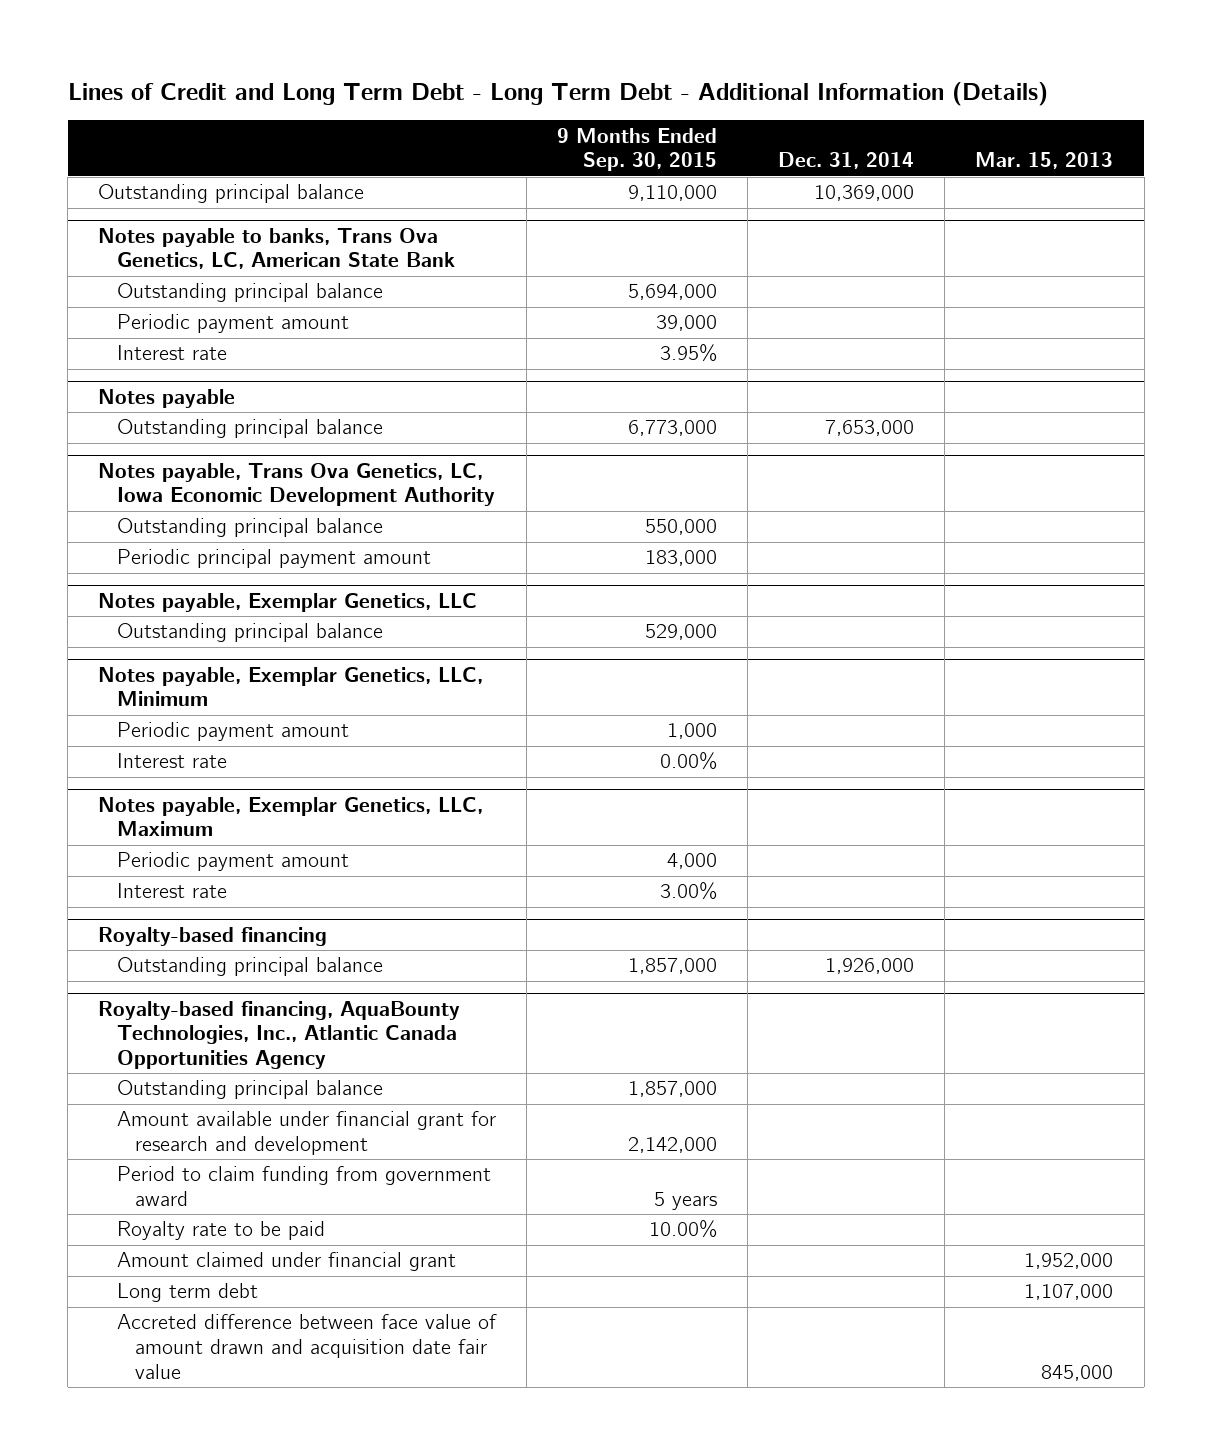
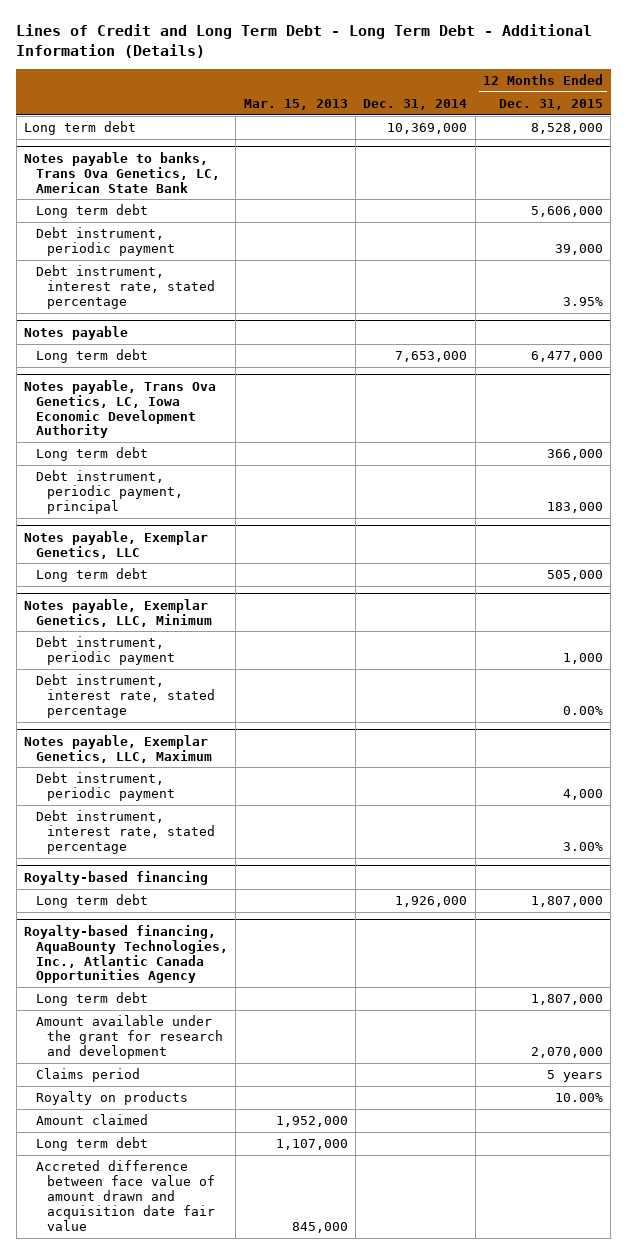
- | 9 Months Ended Sep. 30, 2015 | Dec. 31, 2014 | Mar. 15, 2013
+ | Mar. 15, 2013 | Dec. 31, 2014 | 12 Months Ended Dec. 31, 2015
- Outstanding principal balance | 9,110,000 | 10,369,000 |
+ Long term debt | | 10,369,000 | 8,528,000
@ Notes payable to banks, Trans Ova Genetics, LC, American State Bank
- Outstanding principal balance | 5,694,000 | |
- Periodic payment amount | 39,000 | |
- Interest rate | 3.95% | |
+ Long term debt | | | 5,606,000
+ Debt instrument, periodic payment | | | 39,000
+ Debt instrument, interest rate, stated percentage | | | 3.95%
@ Notes payable
- Outstanding principal balance | 6,773,000 | 7,653,000 |
+ Long term debt | | 7,653,000 | 6,477,000
@ Notes payable, Trans Ova Genetics, LC, Iowa Economic Development Authority
- Outstanding principal balance | 550,000 | |
- Periodic principal payment amount | 183,000 | |
+ Long term debt | | | 366,000
+ Debt instrument, periodic payment, principal | | | 183,000
@ Notes payable, Exemplar Genetics, LLC
- Outstanding principal balance | 529,000 | |
+ Long term debt | | | 505,000
@ Notes payable, Exemplar Genetics, LLC, Minimum
- Periodic payment amount | 1,000 | |
- Interest rate | 0.00% | |
+ Debt instrument, periodic payment | | | 1,000
+ Debt instrument, interest rate, stated percentage | | | 0.00%
@ Notes payable, Exemplar Genetics, LLC, Maximum
- Periodic payment amount | 4,000 | |
- Interest rate | 3.00% | |
+ Debt instrument, periodic payment | | | 4,000
+ Debt instrument, interest rate, stated percentage | | | 3.00%
@ Royalty-based financing
- Outstanding principal balance | 1,857,000 | 1,926,000 |
+ Long term debt | | 1,926,000 | 1,807,000
@ Royalty-based financing, AquaBounty Technologies, Inc., Atlantic Canada Opportunities Agency
- Outstanding principal balance | 1,857,000 | |
- Amount available under financial grant for research and development | 2,142,000 | |
- Period to claim funding from government award | 5 years | |
- Royalty rate to be paid | 10.00% | |
- Amount claimed under financial grant | | | 1,952,000
+ Long term debt | | | 1,807,000
+ Amount available under the grant for research and development | | | 2,070,000
+ Claims period | | | 5 years
+ Royalty on products | | | 10.00%
+ Amount claimed | 1,952,000 | |

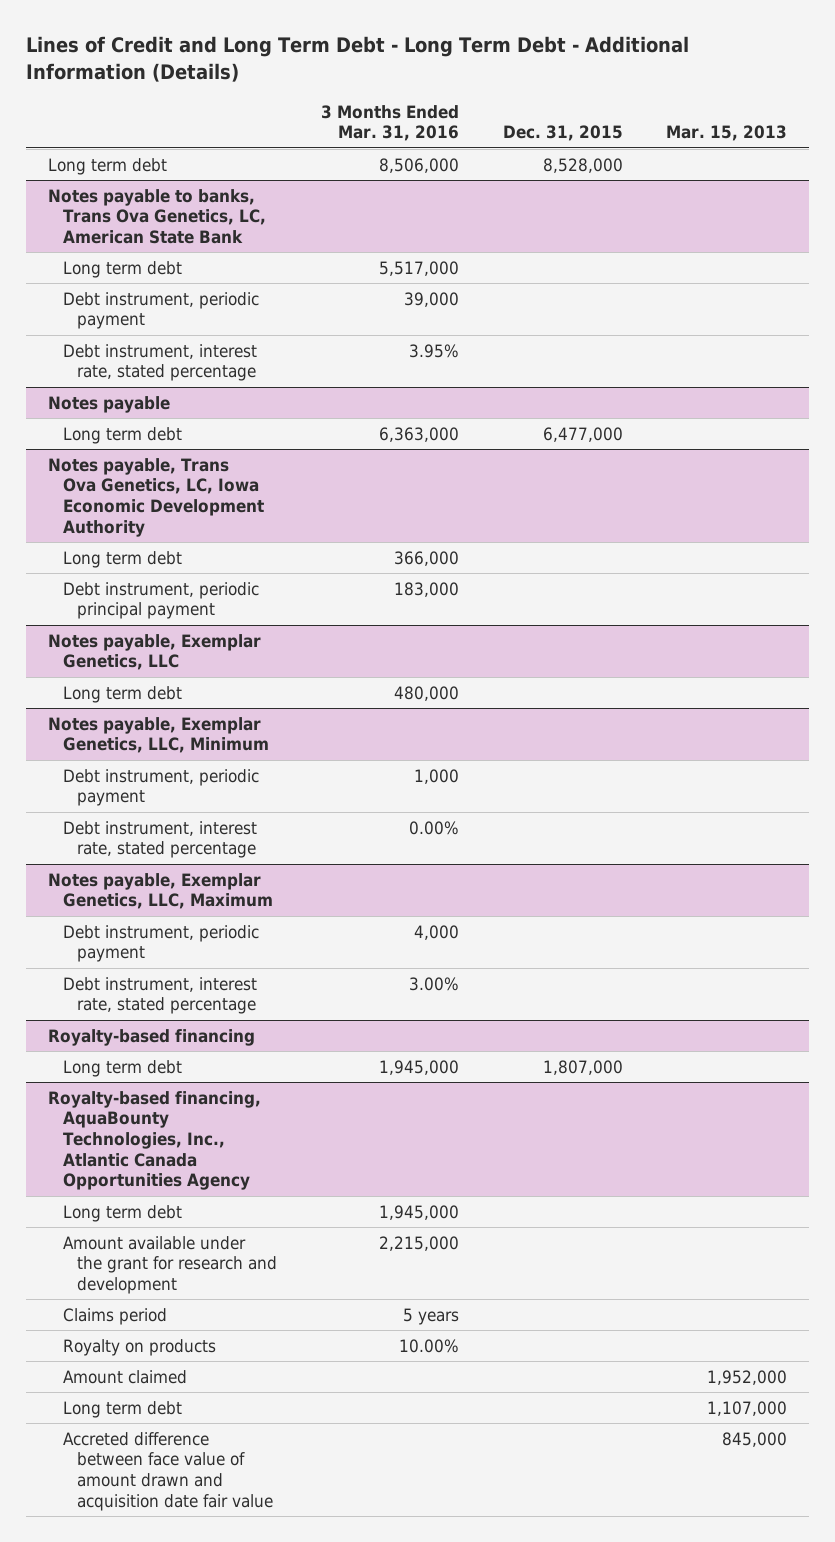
- | Mar. 15, 2013 | Dec. 31, 2014 | 12 Months Ended Dec. 31, 2015
+ | 3 Months Ended Mar. 31, 2016 | Dec. 31, 2015 | Mar. 15, 2013
@ Notes payable, Trans Ova Genetics, LC, Iowa Economic Development Authority
- Debt instrument, periodic payment, principal | | | 183,000
+ Debt instrument, periodic principal payment | 183,000 | |

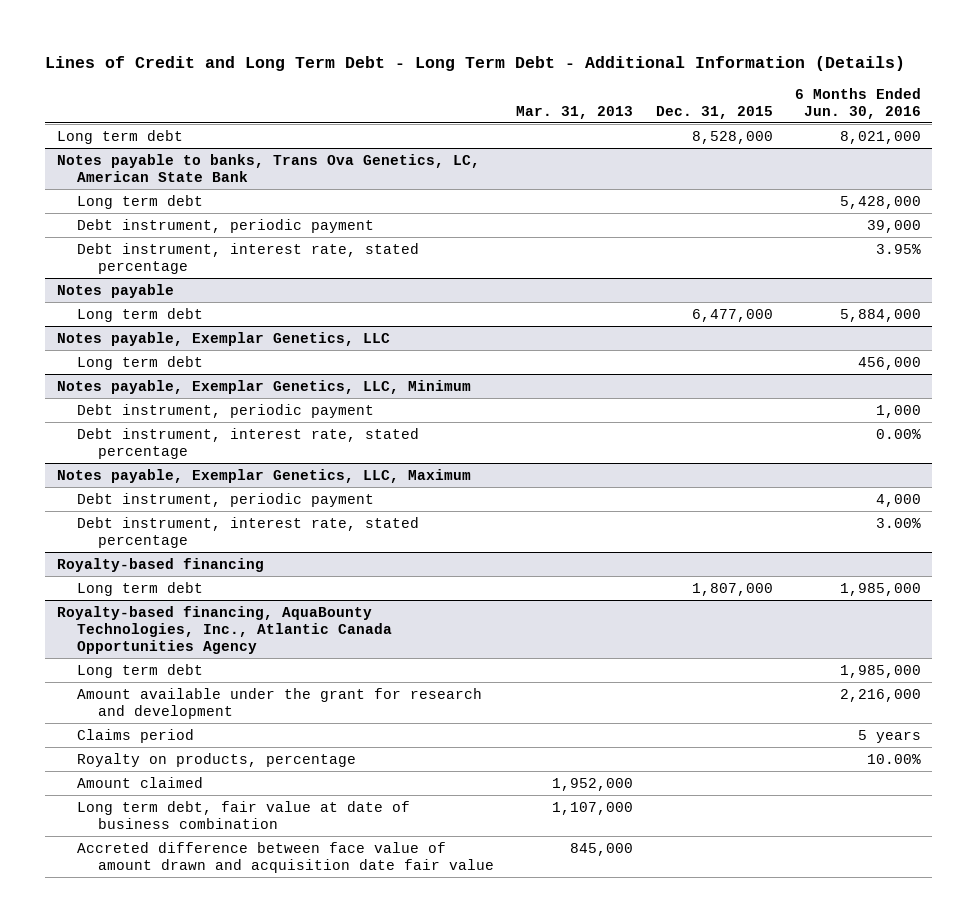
- | 3 Months Ended Mar. 31, 2016 | Dec. 31, 2015 | Mar. 15, 2013
+ | Mar. 31, 2013 | Dec. 31, 2015 | 6 Months Ended Jun. 30, 2016
- Notes payable, Trans Ova Genetics, LC, Iowa Economic Development Authority
- Long term debt | 366,000 | |
- Debt instrument, periodic principal payment | 183,000 | |
@ Royalty-based financing, AquaBounty Technologies, Inc., Atlantic Canada Opportunities Agency
- Royalty on products | 10.00% | |
+ Royalty on products, percentage | | | 10.00%
- Long term debt | | | 1,107,000
+ Long term debt, fair value at date of business combination | 1,107,000 | |

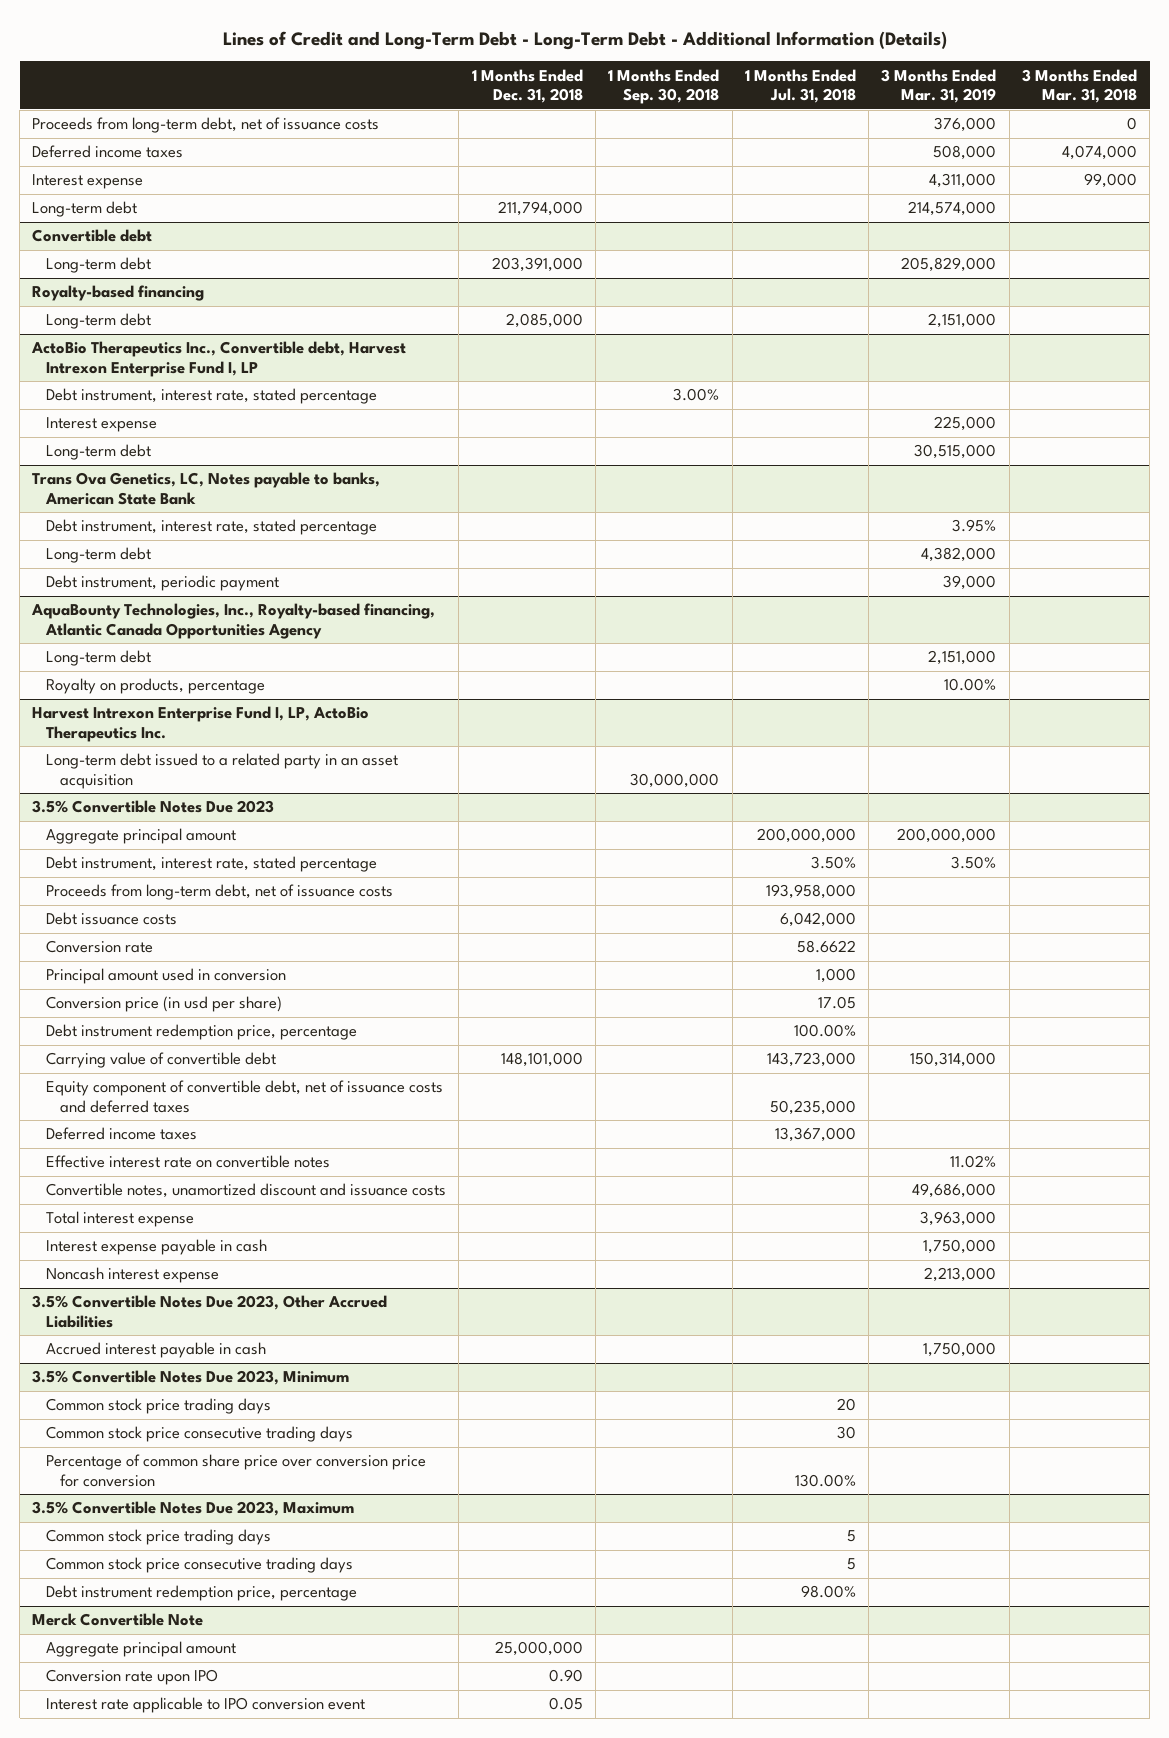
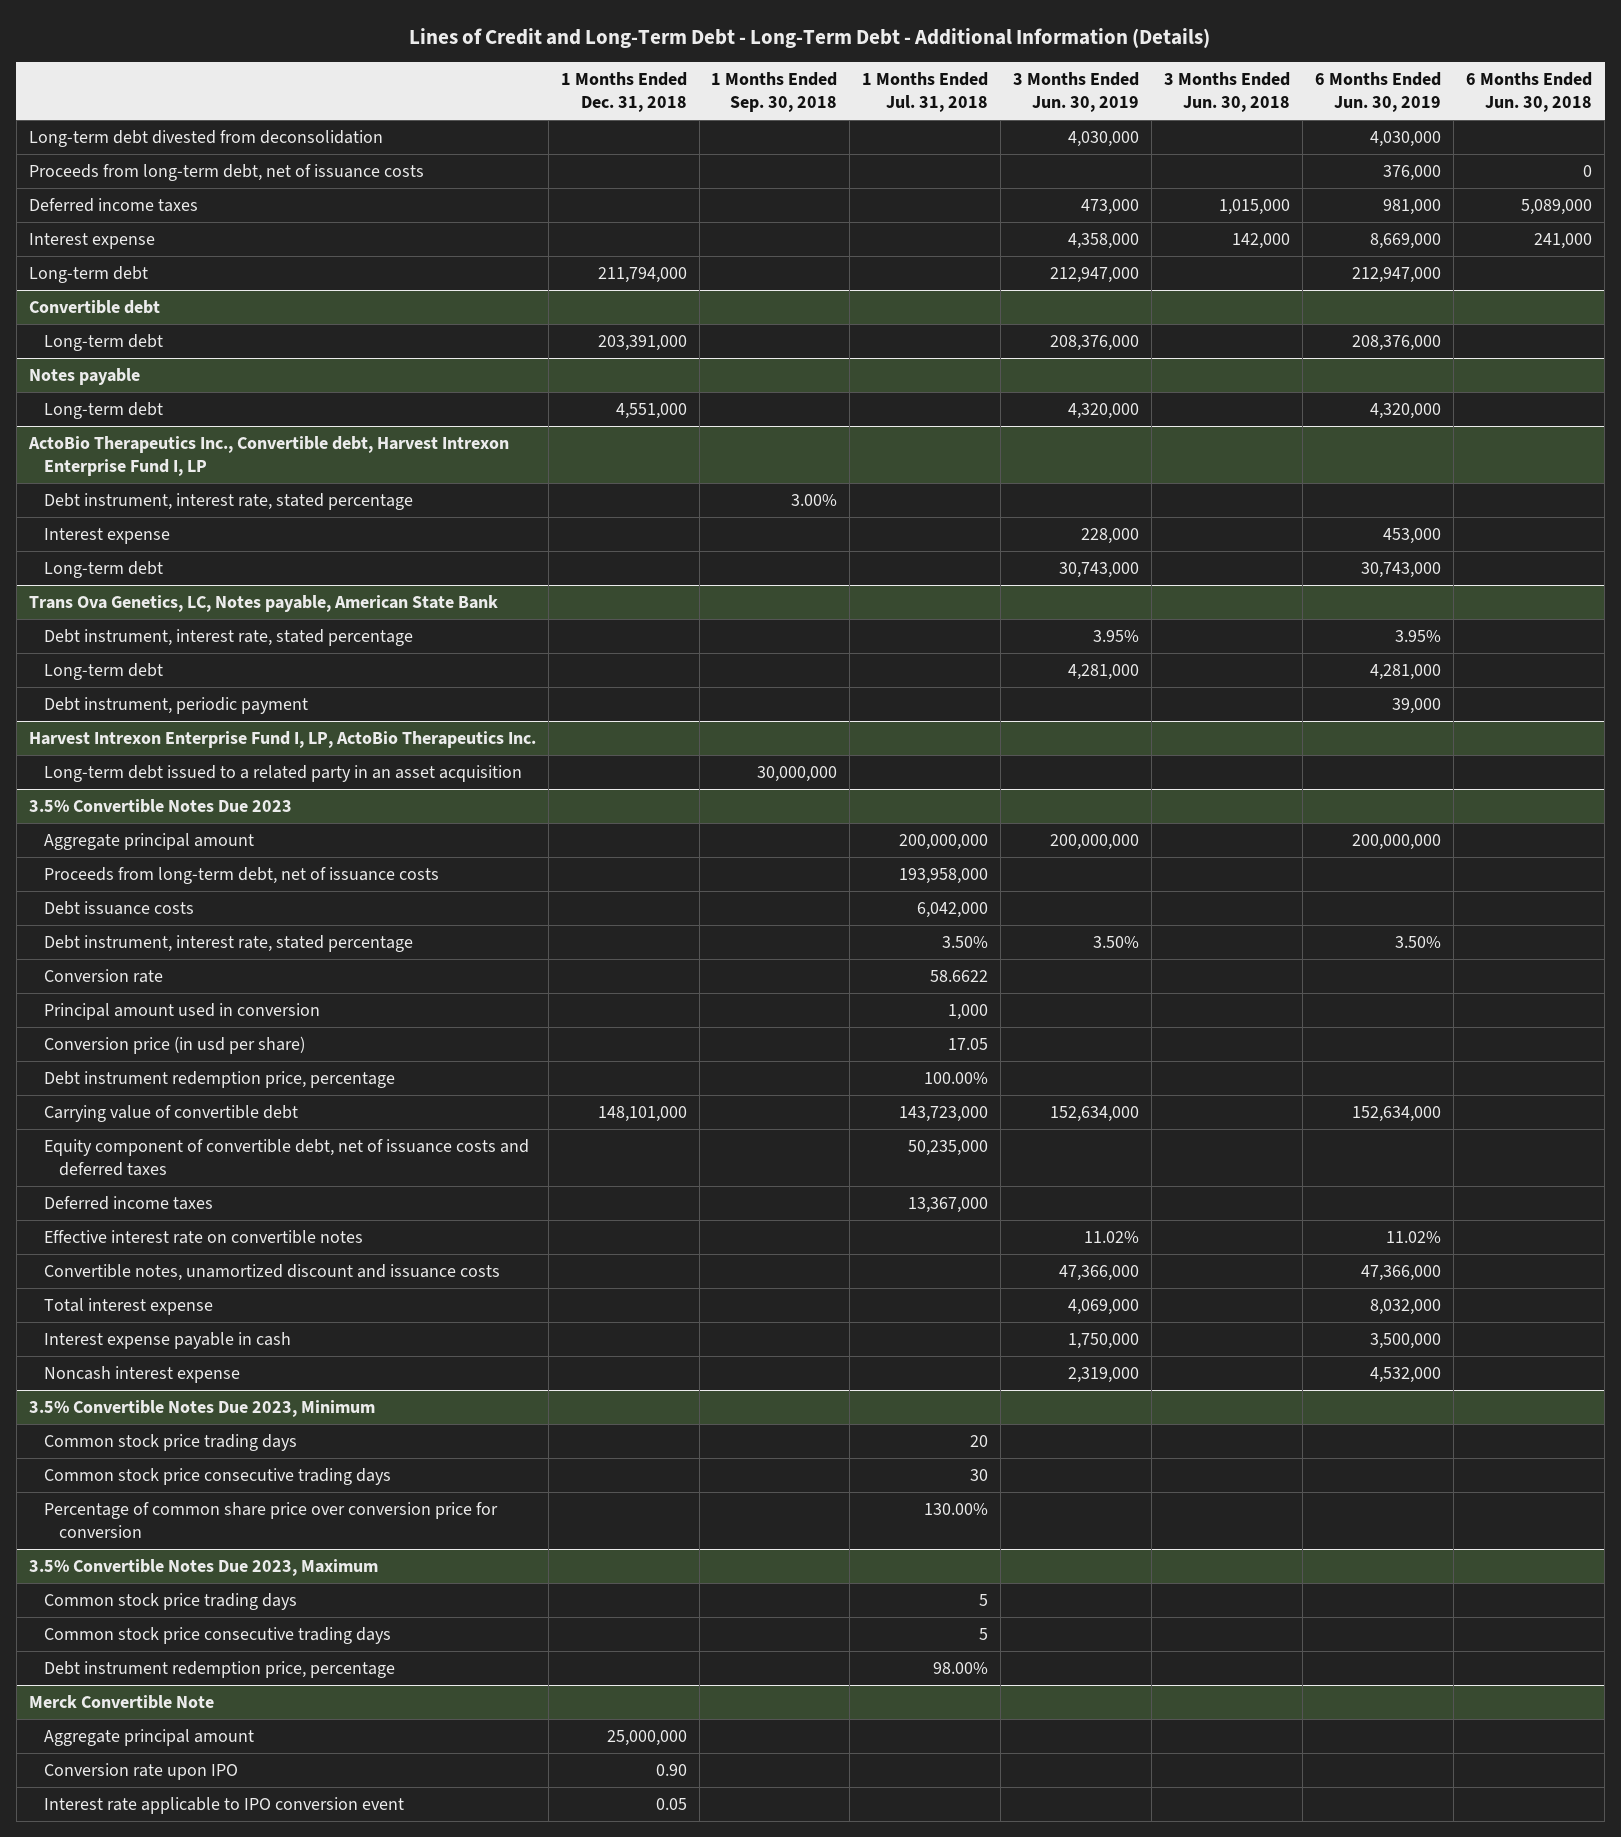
- | 1 Months Ended Dec. 31, 2018 | 1 Months Ended Sep. 30, 2018 | 1 Months Ended Jul. 31, 2018 | 3 Months Ended Mar. 31, 2019 | 3 Months Ended Mar. 31, 2018
+ | 1 Months Ended Dec. 31, 2018 | 1 Months Ended Sep. 30, 2018 | 1 Months Ended Jul. 31, 2018 | 3 Months Ended Jun. 30, 2019 | 3 Months Ended Jun. 30, 2018 | 6 Months Ended Jun. 30, 2019 | 6 Months Ended Jun. 30, 2018
+ Long-term debt divested from deconsolidation | | | | 4,030,000 | | 4,030,000 |
- Royalty-based financing
- Long-term debt | 2,085,000 | | | 2,151,000 |
+ Notes payable
+ Long-term debt | 4,551,000 | | | 4,320,000 | | 4,320,000 |
- Trans Ova Genetics, LC, Notes payable to banks, American State Bank
+ Trans Ova Genetics, LC, Notes payable, American State Bank
- AquaBounty Technologies, Inc., Royalty-based financing, Atlantic Canada Opportunities Agency
- Long-term debt | | | | 2,151,000 |
- Royalty on products, percentage | | | | 10.00% |
@ 3.5% Convertible Notes Due 2023
moved down: Debt instrument, interest rate, stated percentage | | | 3.50% | 3.50% | | 3.50% |
- 3.5% Convertible Notes Due 2023, Other Accrued Liabilities
- Accrued interest payable in cash | | | | 1,750,000 |

